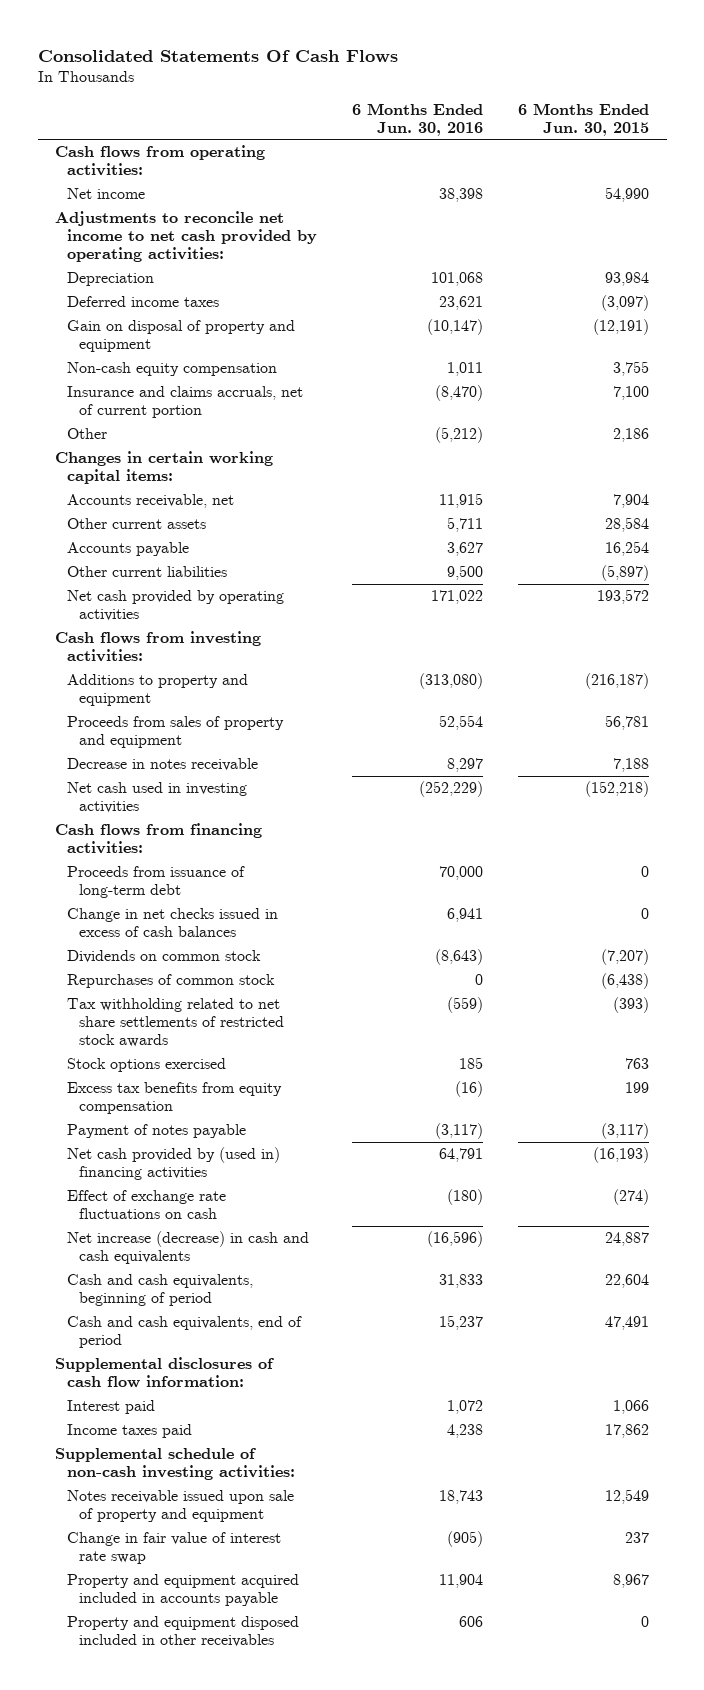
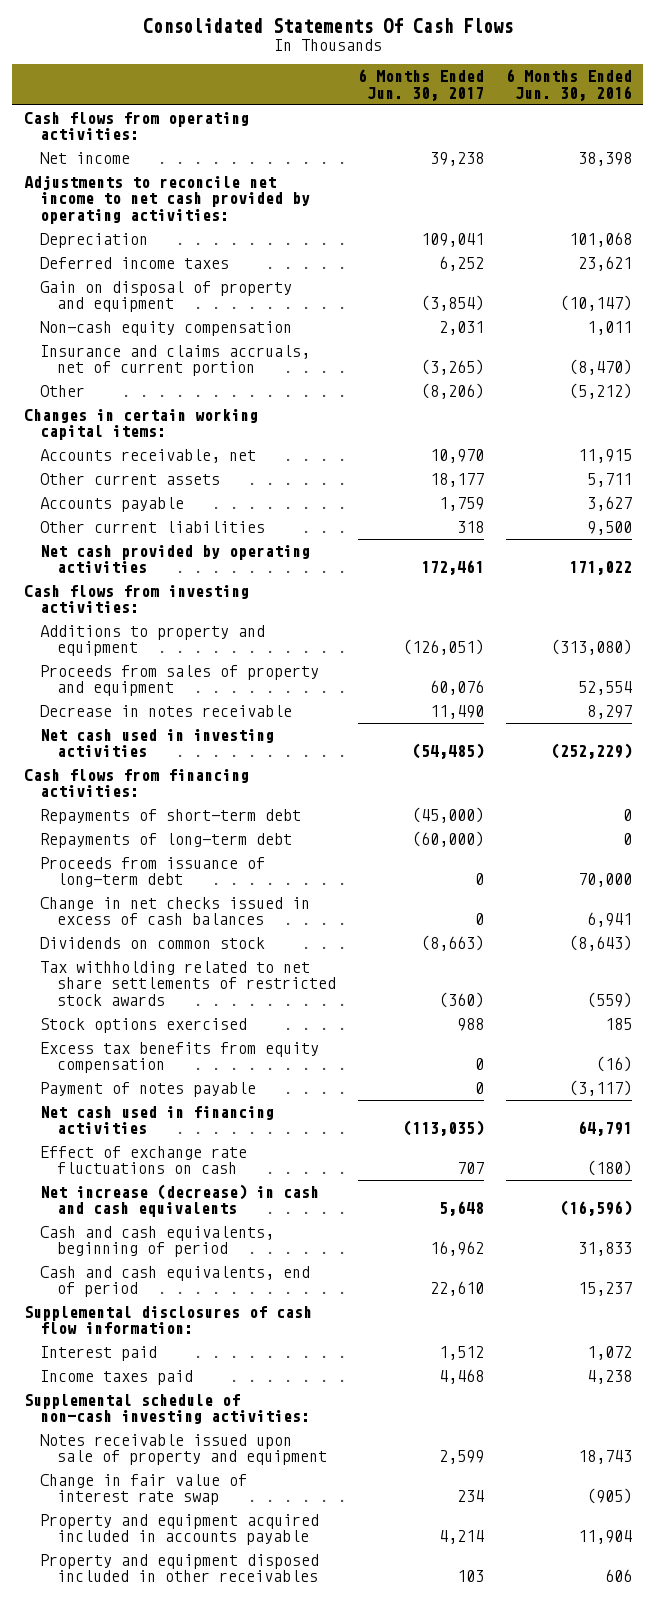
- | 6 Months Ended Jun. 30, 2016 | 6 Months Ended Jun. 30, 2015
+ | 6 Months Ended Jun. 30, 2017 | 6 Months Ended Jun. 30, 2016
+ Repayments of short-term debt | (45,000) | 0
+ Repayments of long-term debt | (60,000) | 0
- Repurchases of common stock | 0 | (6,438)
- Net cash provided by (used in) financing activities | 64,791 | (16,193)
+ Net cash used in financing activities | (113,035) | 64,791

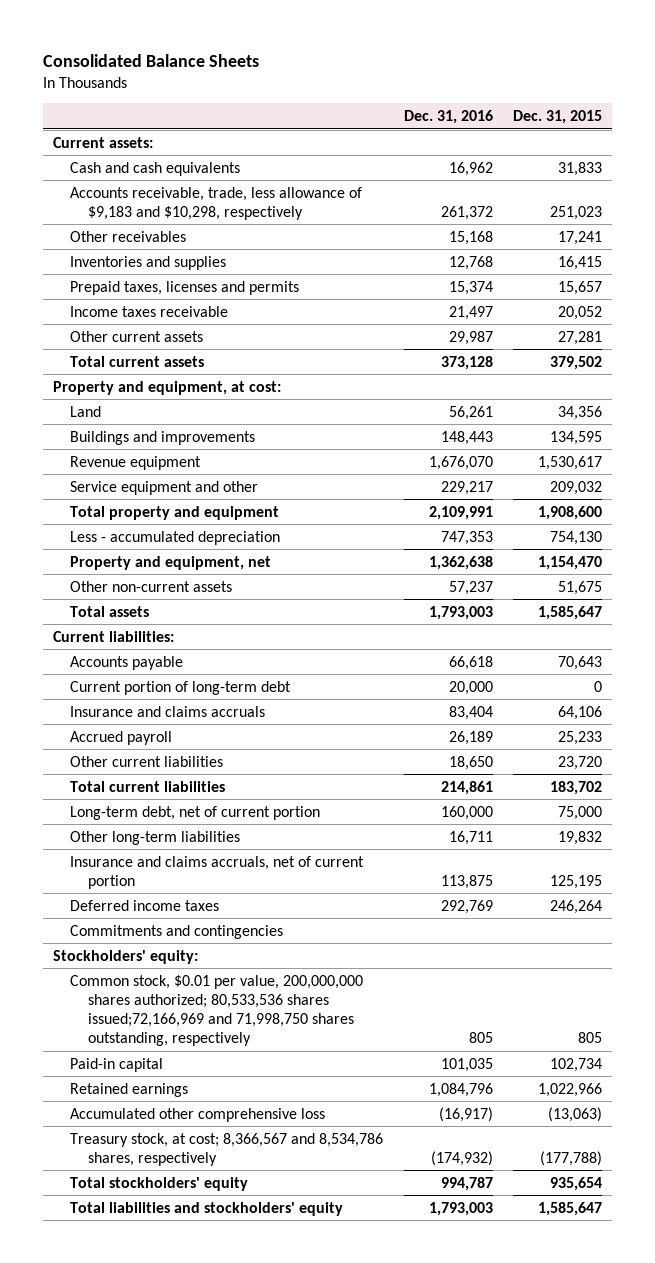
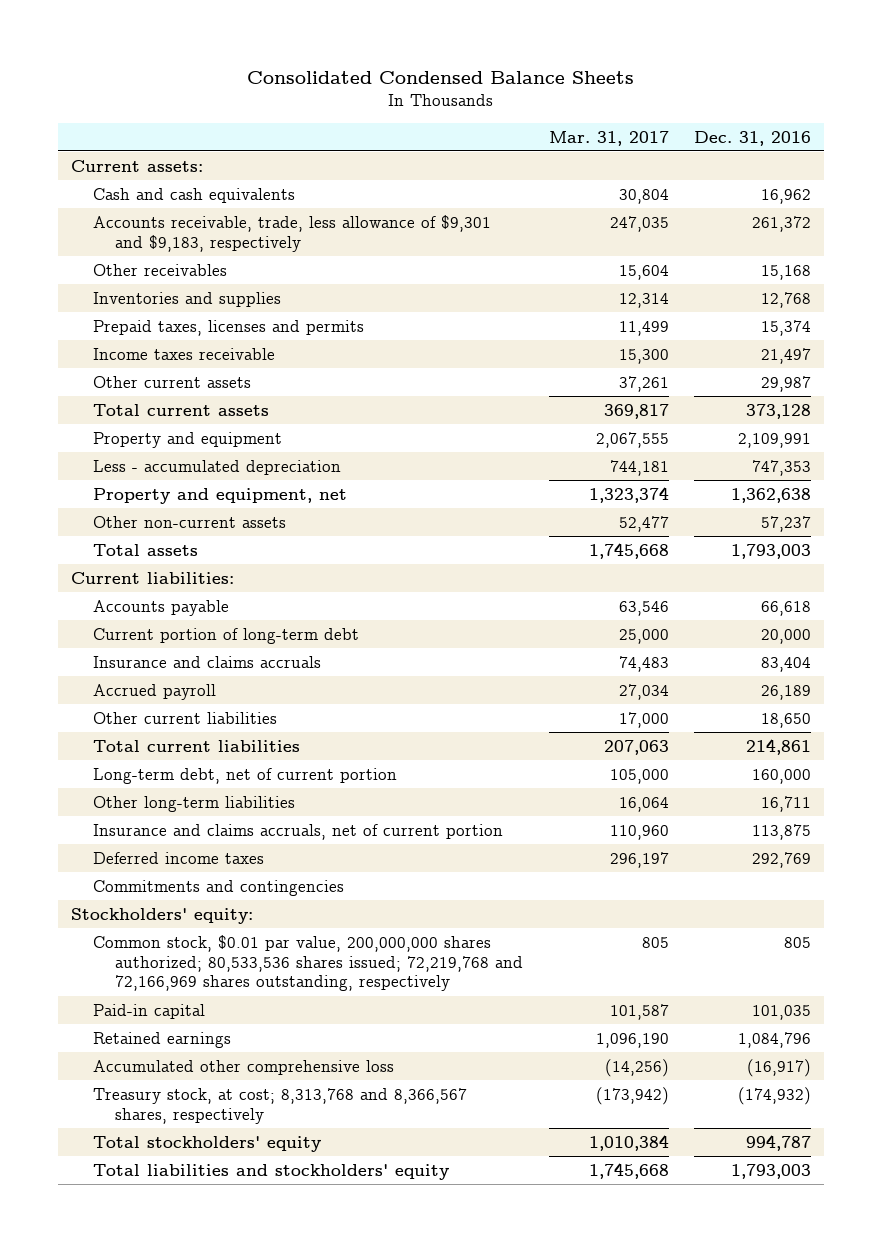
- Consolidated Balance Sheets
+ Consolidated Condensed Balance Sheets
- | Dec. 31, 2016 | Dec. 31, 2015
+ | Mar. 31, 2017 | Dec. 31, 2016
- Accounts receivable, trade, less allowance of $9,183 and $10,298, respectively | 261,372 | 251,023
+ Accounts receivable, trade, less allowance of $9,301 and $9,183, respectively | 247,035 | 261,372
- Property and equipment, at cost:
- Land | 56,261 | 34,356
- Buildings and improvements | 148,443 | 134,595
- Revenue equipment | 1,676,070 | 1,530,617
- Service equipment and other | 229,217 | 209,032
- Total property and equipment | 2,109,991 | 1,908,600
+ Property and equipment | 2,067,555 | 2,109,991
- Common stock, $0.01 per value, 200,000,000 shares authorized; 80,533,536 shares issued;72,166,969 and 71,998,750 shares outstanding, respectively | 805 | 805
+ Common stock, $0.01 par value, 200,000,000 shares authorized; 80,533,536 shares issued; 72,219,768 and 72,166,969 shares outstanding, respectively | 805 | 805
- Treasury stock, at cost; 8,366,567 and 8,534,786 shares, respectively | (174,932) | (177,788)
+ Treasury stock, at cost; 8,313,768 and 8,366,567 shares, respectively | (173,942) | (174,932)

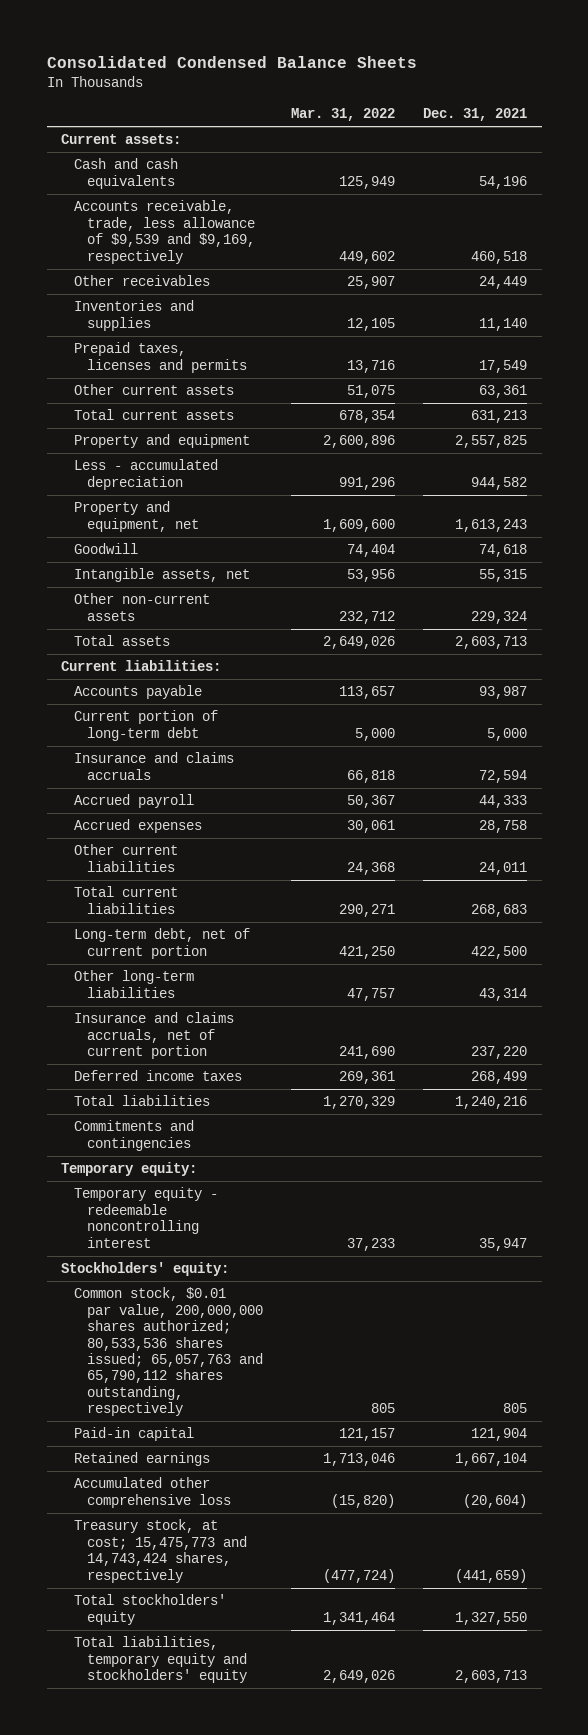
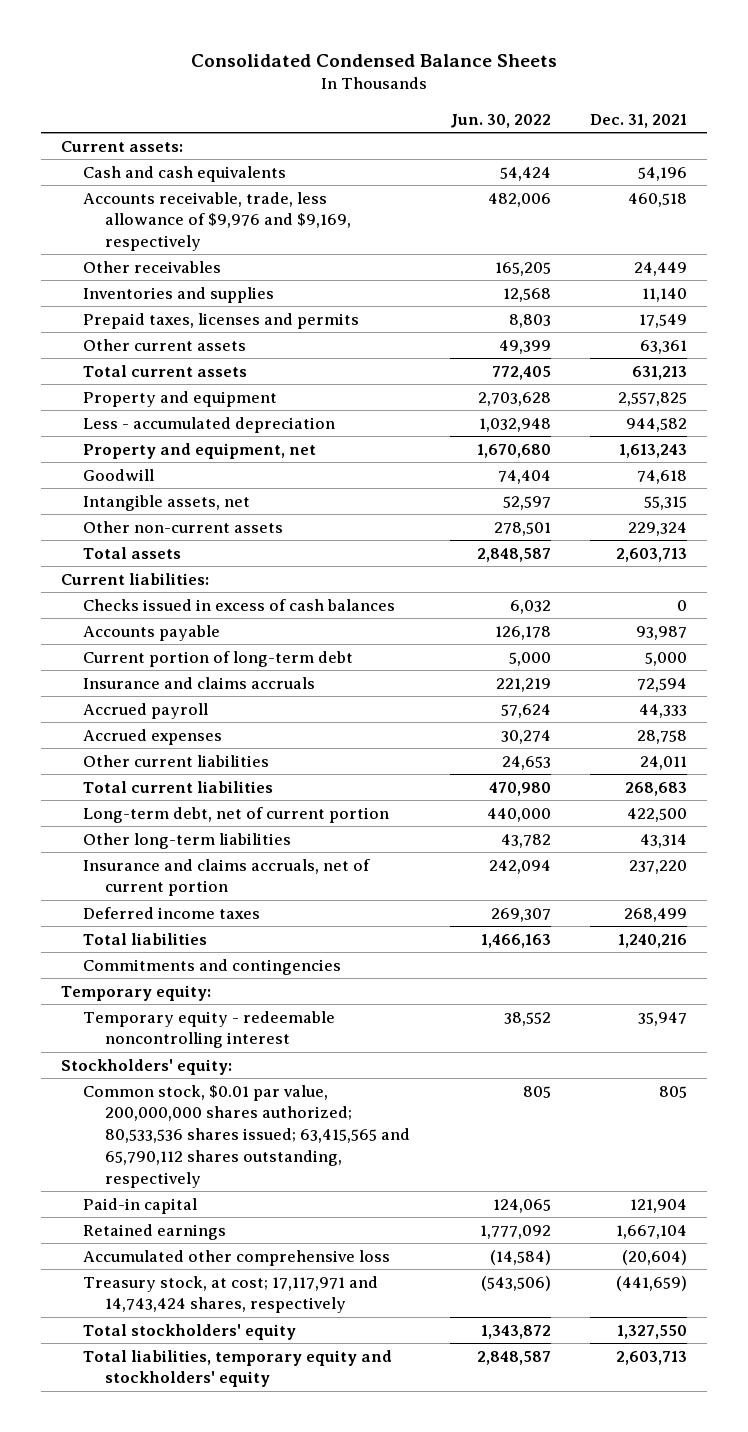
- | Mar. 31, 2022 | Dec. 31, 2021
+ | Jun. 30, 2022 | Dec. 31, 2021
- Accounts receivable, trade, less allowance of $9,539 and $9,169, respectively | 449,602 | 460,518
+ Accounts receivable, trade, less allowance of $9,976 and $9,169, respectively | 482,006 | 460,518
+ Checks issued in excess of cash balances | 6,032 | 0
- Common stock, $0.01 par value, 200,000,000 shares authorized; 80,533,536 shares issued; 65,057,763 and 65,790,112 shares outstanding, respectively | 805 | 805
+ Common stock, $0.01 par value, 200,000,000 shares authorized; 80,533,536 shares issued; 63,415,565 and 65,790,112 shares outstanding, respectively | 805 | 805
- Treasury stock, at cost; 15,475,773 and 14,743,424 shares, respectively | (477,724) | (441,659)
+ Treasury stock, at cost; 17,117,971 and 14,743,424 shares, respectively | (543,506) | (441,659)

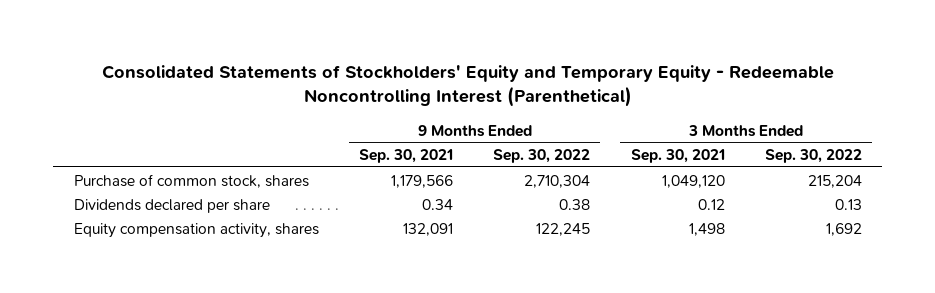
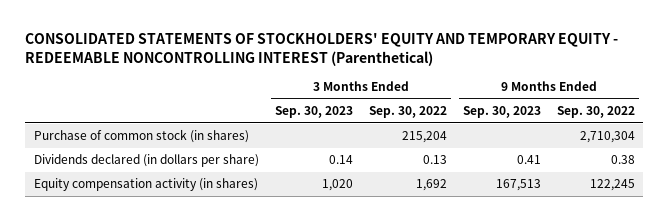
- Consolidated Statements of Stockholders' Equity and Temporary Equity - Redeemable Noncontrolling Interest (Parenthetical)
+ CONSOLIDATED STATEMENTS OF STOCKHOLDERS' EQUITY AND TEMPORARY EQUITY - REDEEMABLE NONCONTROLLING INTEREST (Parenthetical)
- | 9 Months Ended Sep. 30, 2021 | 9 Months Ended Sep. 30, 2022 | 3 Months Ended Sep. 30, 2021 | 3 Months Ended Sep. 30, 2022
+ | 3 Months Ended Sep. 30, 2023 | 3 Months Ended Sep. 30, 2022 | 9 Months Ended Sep. 30, 2023 | 9 Months Ended Sep. 30, 2022
- Purchase of common stock, shares | 1,179,566 | 2,710,304 | 1,049,120 | 215,204
- Dividends declared per share | 0.34 | 0.38 | 0.12 | 0.13
- Equity compensation activity, shares | 132,091 | 122,245 | 1,498 | 1,692
+ Purchase of common stock (in shares) | | 215,204 | | 2,710,304
+ Dividends declared (in dollars per share) | 0.14 | 0.13 | 0.41 | 0.38
+ Equity compensation activity (in shares) | 1,020 | 1,692 | 167,513 | 122,245

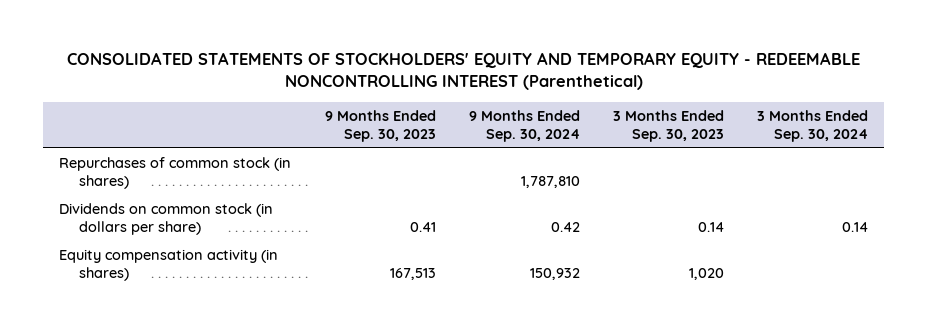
- | 3 Months Ended Sep. 30, 2023 | 3 Months Ended Sep. 30, 2022 | 9 Months Ended Sep. 30, 2023 | 9 Months Ended Sep. 30, 2022
+ | 9 Months Ended Sep. 30, 2023 | 9 Months Ended Sep. 30, 2024 | 3 Months Ended Sep. 30, 2023 | 3 Months Ended Sep. 30, 2024
- Purchase of common stock (in shares) | | 215,204 | | 2,710,304
- Dividends declared (in dollars per share) | 0.14 | 0.13 | 0.41 | 0.38
+ Repurchases of common stock (in shares) | | 1,787,810 | |
+ Dividends on common stock (in dollars per share) | 0.41 | 0.42 | 0.14 | 0.14

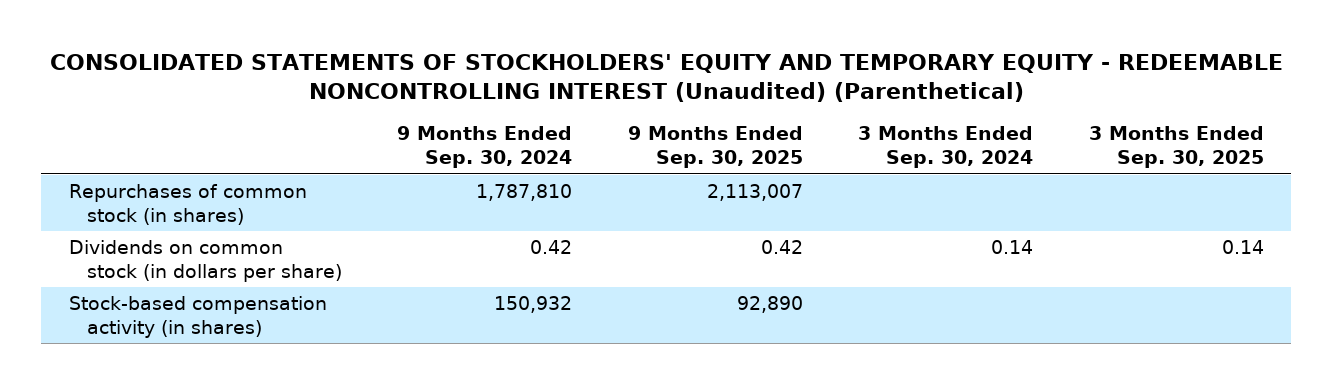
- CONSOLIDATED STATEMENTS OF STOCKHOLDERS' EQUITY AND TEMPORARY EQUITY - REDEEMABLE NONCONTROLLING INTEREST (Parenthetical)
+ CONSOLIDATED STATEMENTS OF STOCKHOLDERS' EQUITY AND TEMPORARY EQUITY - REDEEMABLE NONCONTROLLING INTEREST (Unaudited) (Parenthetical)
- | 9 Months Ended Sep. 30, 2023 | 9 Months Ended Sep. 30, 2024 | 3 Months Ended Sep. 30, 2023 | 3 Months Ended Sep. 30, 2024
+ | 9 Months Ended Sep. 30, 2024 | 9 Months Ended Sep. 30, 2025 | 3 Months Ended Sep. 30, 2024 | 3 Months Ended Sep. 30, 2025
- Equity compensation activity (in shares) | 167,513 | 150,932 | 1,020 |
+ Stock-based compensation activity (in shares) | 150,932 | 92,890 | |

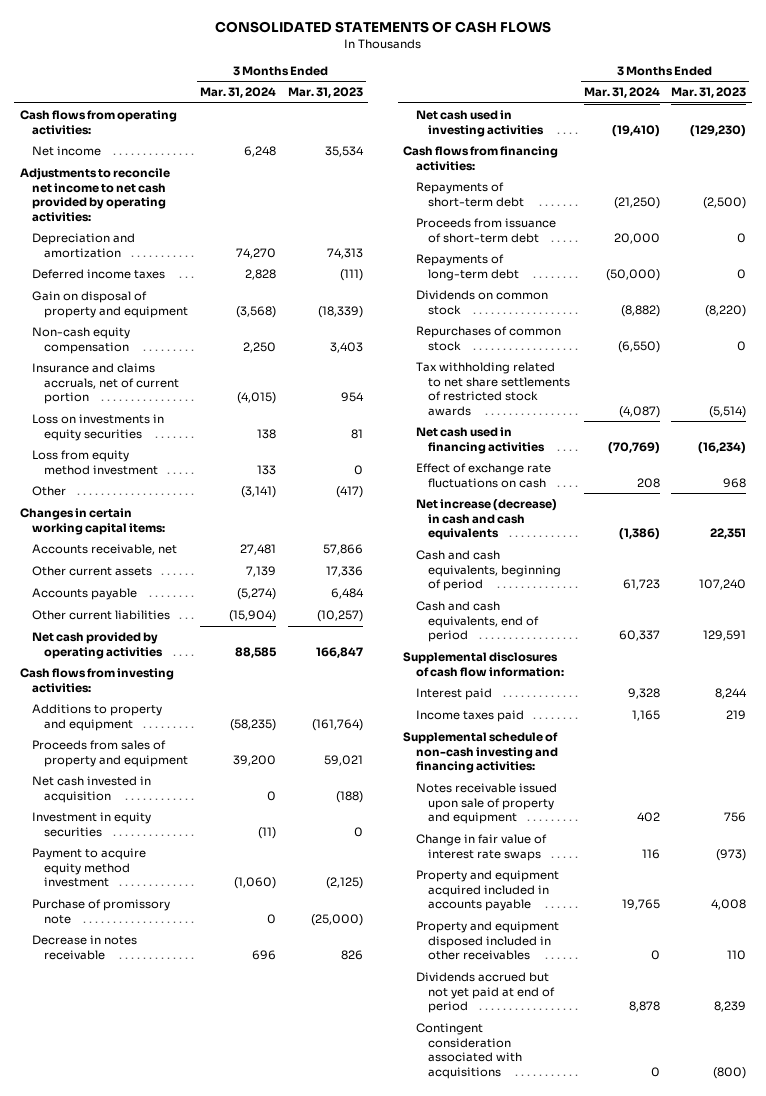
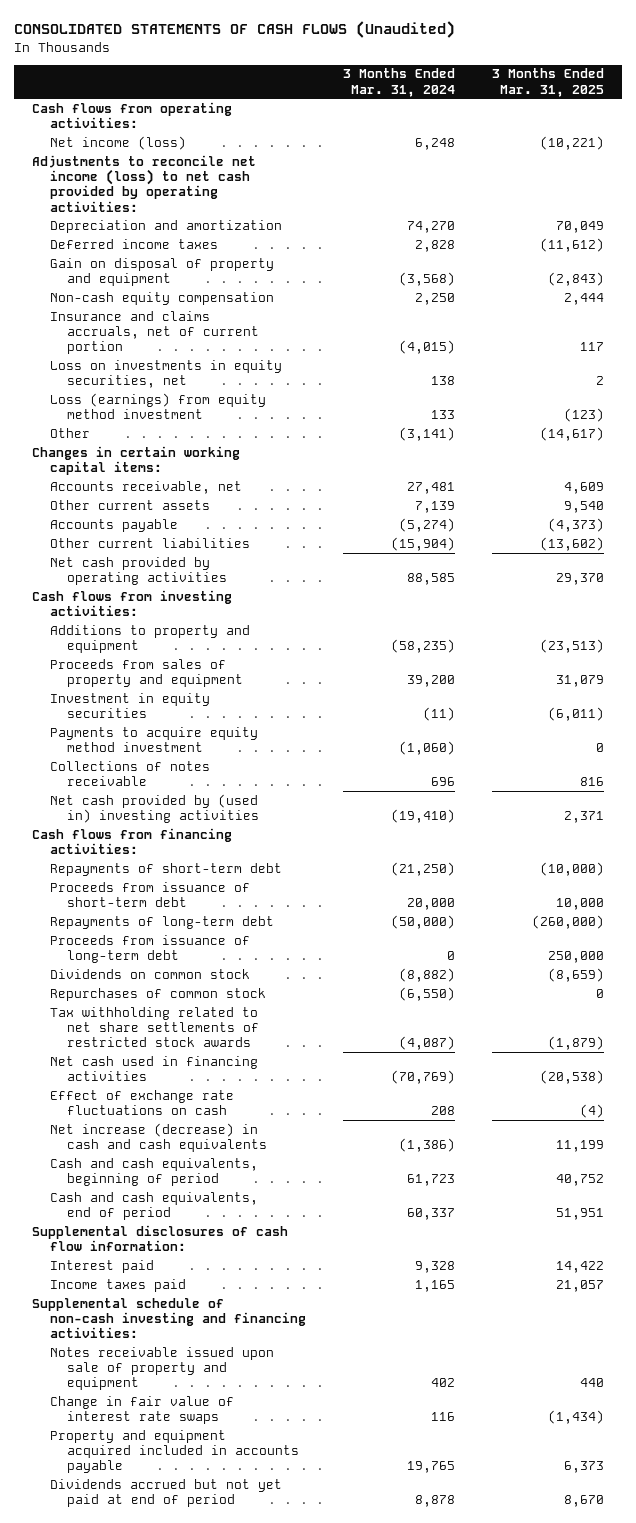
- CONSOLIDATED STATEMENTS OF CASH FLOWS
+ CONSOLIDATED STATEMENTS OF CASH FLOWS (Unaudited)
- | 3 Months Ended Mar. 31, 2024 | 3 Months Ended Mar. 31, 2023
+ | 3 Months Ended Mar. 31, 2024 | 3 Months Ended Mar. 31, 2025
- Net income | 6,248 | 35,534
- Adjustments to reconcile net income to net cash provided by operating activities:
+ Net income (loss) | 6,248 | (10,221)
+ Adjustments to reconcile net income (loss) to net cash provided by operating activities:
- Loss on investments in equity securities | 138 | 81
- Loss from equity method investment | 133 | 0
+ Loss on investments in equity securities, net | 138 | 2
+ Loss (earnings) from equity method investment | 133 | (123)
- Net cash invested in acquisition | 0 | (188)
- Payment to acquire equity method investment | (1,060) | (2,125)
- Purchase of promissory note | 0 | (25,000)
- Decrease in notes receivable | 696 | 826
- Net cash used in investing activities | (19,410) | (129,230)
+ Payments to acquire equity method investment | (1,060) | 0
+ Collections of notes receivable | 696 | 816
+ Net cash provided by (used in) investing activities | (19,410) | 2,371
+ Proceeds from issuance of long-term debt | 0 | 250,000
- Property and equipment disposed included in other receivables | 0 | 110
- Contingent consideration associated with acquisitions | 0 | (800)

